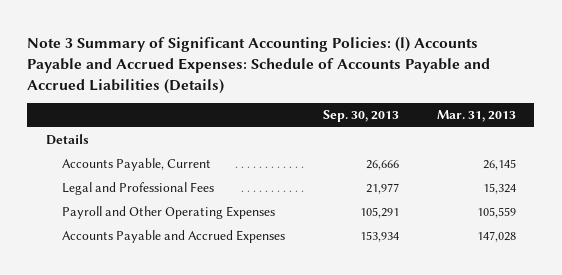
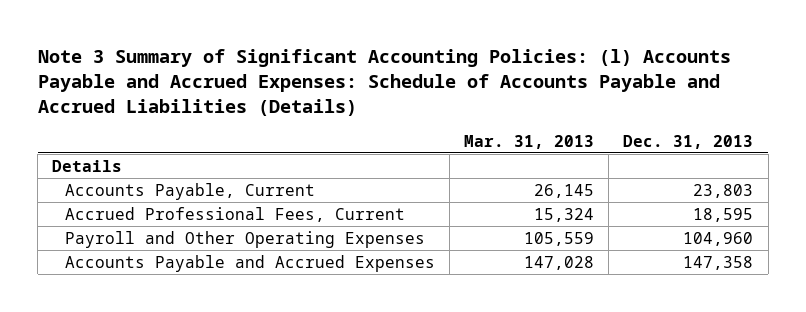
- | Sep. 30, 2013 | Mar. 31, 2013
+ | Mar. 31, 2013 | Dec. 31, 2013
- Legal and Professional Fees | 21,977 | 15,324
+ Accrued Professional Fees, Current | 15,324 | 18,595

